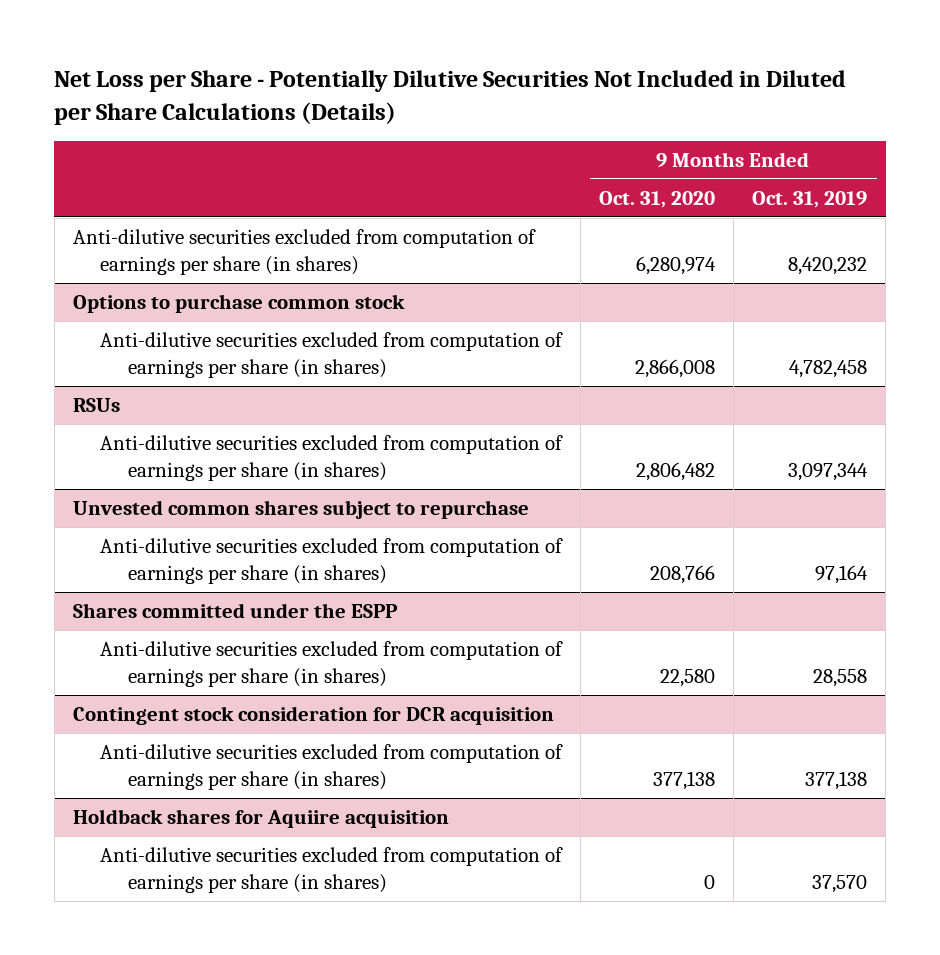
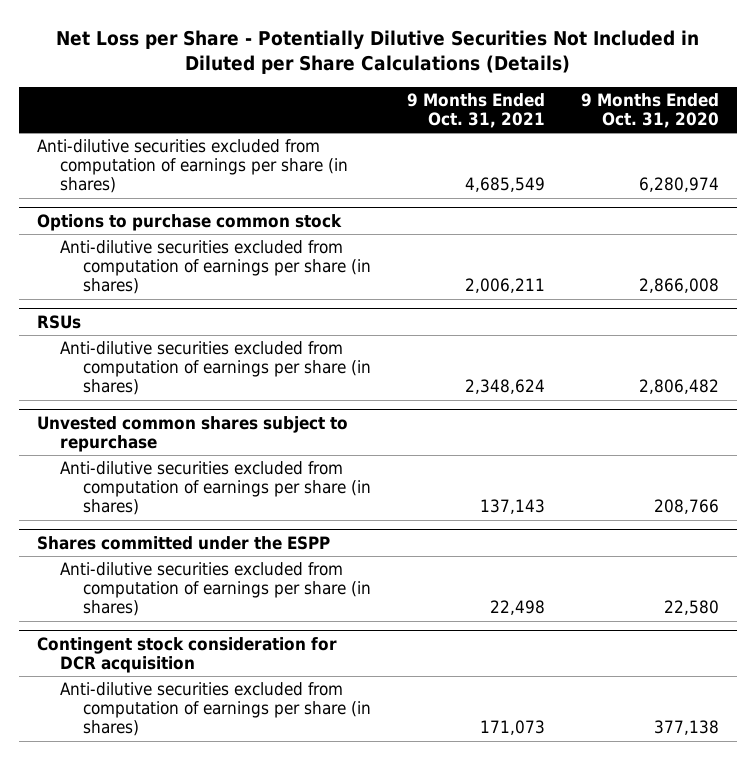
- | 9 Months Ended Oct. 31, 2020 | 9 Months Ended Oct. 31, 2019
+ | 9 Months Ended Oct. 31, 2021 | 9 Months Ended Oct. 31, 2020
- Holdback shares for Aquiire acquisition
- Anti-dilutive securities excluded from computation of earnings per share (in shares) | 0 | 37,570

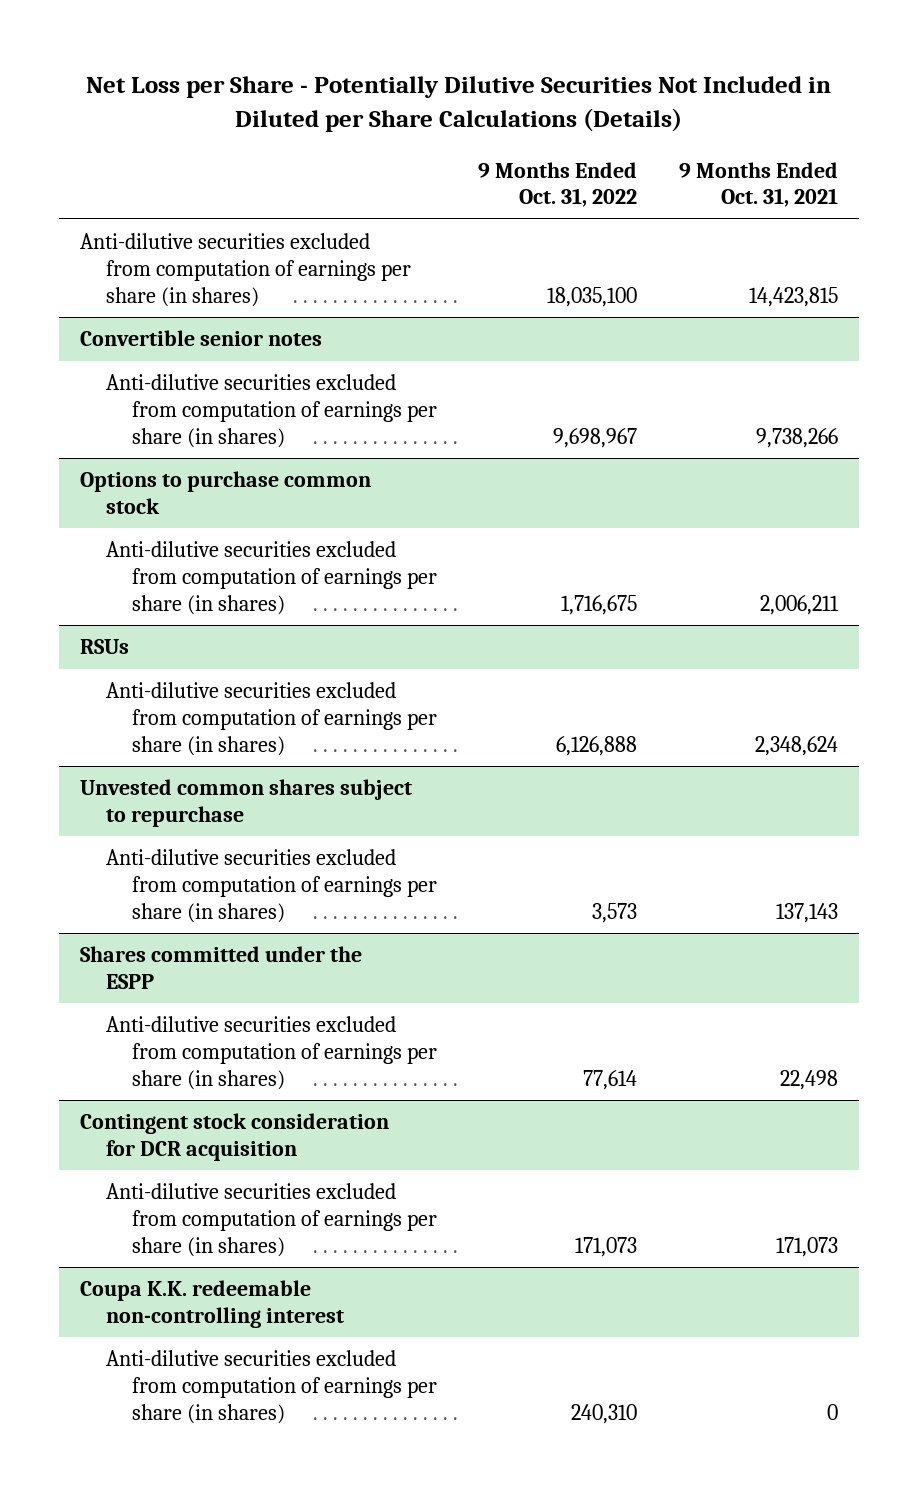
- | 9 Months Ended Oct. 31, 2021 | 9 Months Ended Oct. 31, 2020
+ | 9 Months Ended Oct. 31, 2022 | 9 Months Ended Oct. 31, 2021
- Anti-dilutive securities excluded from computation of earnings per share (in shares) | 4,685,549 | 6,280,974
+ Anti-dilutive securities excluded from computation of earnings per share (in shares) | 18,035,100 | 14,423,815
+ Convertible senior notes
+ Anti-dilutive securities excluded from computation of earnings per share (in shares) | 9,698,967 | 9,738,266
+ Coupa K.K. redeemable non-controlling interest
+ Anti-dilutive securities excluded from computation of earnings per share (in shares) | 240,310 | 0

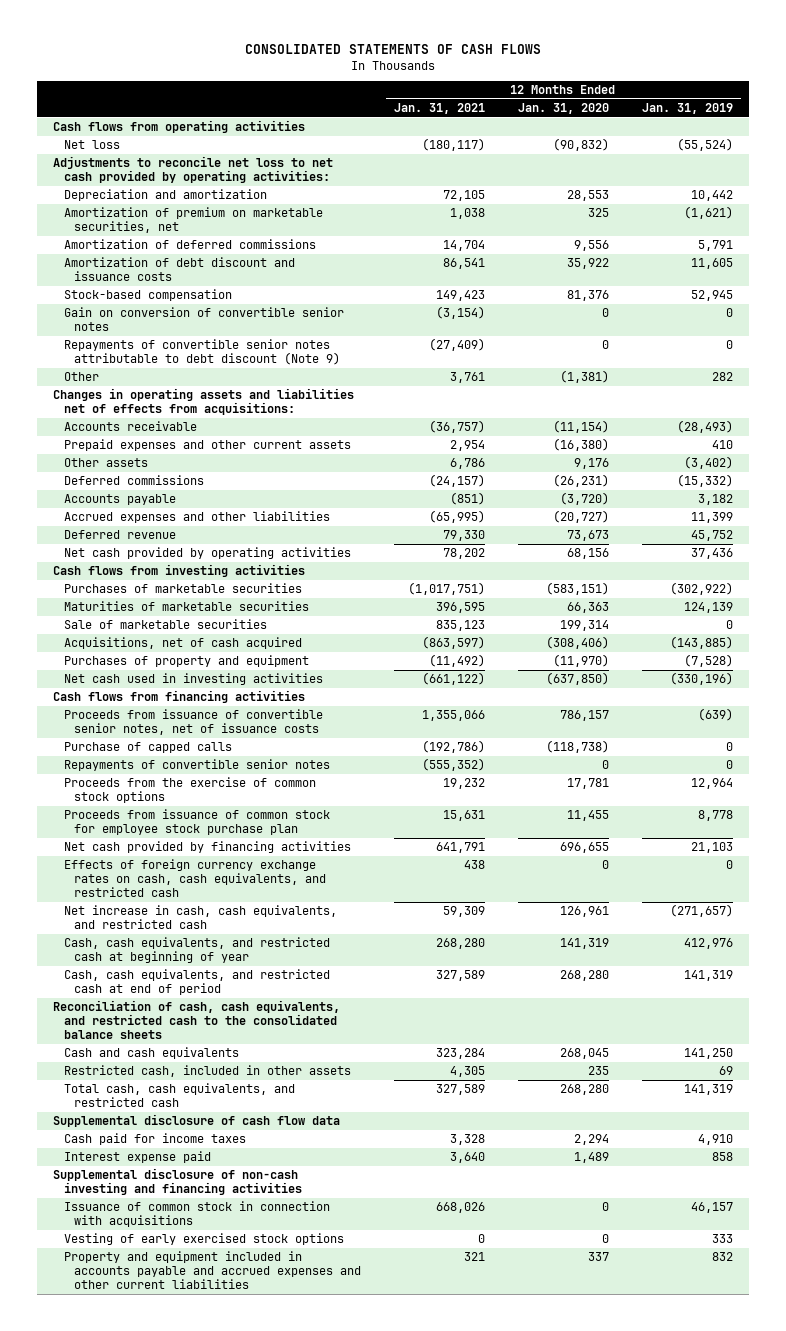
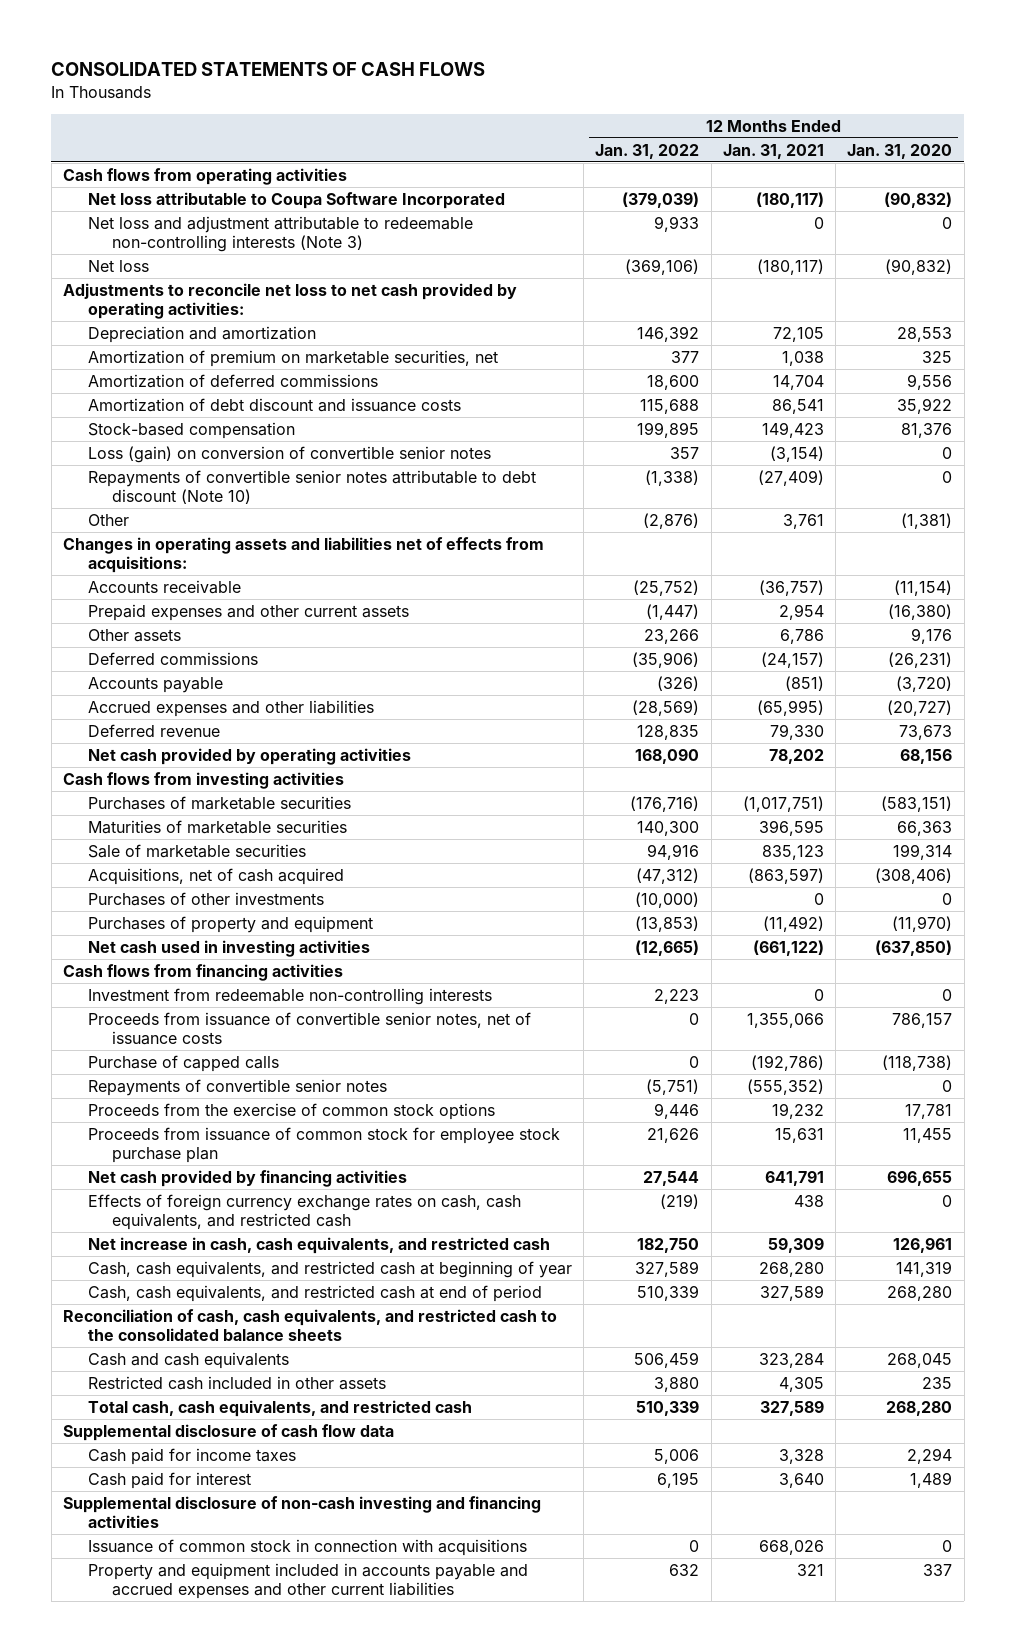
- | 12 Months Ended Jan. 31, 2021 | 12 Months Ended Jan. 31, 2020 | 12 Months Ended Jan. 31, 2019
+ | 12 Months Ended Jan. 31, 2022 | 12 Months Ended Jan. 31, 2021 | 12 Months Ended Jan. 31, 2020
+ Net loss attributable to Coupa Software Incorporated | (379,039) | (180,117) | (90,832)
+ Net loss and adjustment attributable to redeemable non-controlling interests (Note 3) | 9,933 | 0 | 0
- Gain on conversion of convertible senior notes | (3,154) | 0 | 0
- Repayments of convertible senior notes attributable to debt discount (Note 9) | (27,409) | 0 | 0
+ Loss (gain) on conversion of convertible senior notes | 357 | (3,154) | 0
+ Repayments of convertible senior notes attributable to debt discount (Note 10) | (1,338) | (27,409) | 0
+ Purchases of other investments | (10,000) | 0 | 0
+ Investment from redeemable non-controlling interests | 2,223 | 0 | 0
- Restricted cash, included in other assets | 4,305 | 235 | 69
+ Restricted cash included in other assets | 3,880 | 4,305 | 235
- Interest expense paid | 3,640 | 1,489 | 858
+ Cash paid for interest | 6,195 | 3,640 | 1,489
- Vesting of early exercised stock options | 0 | 0 | 333

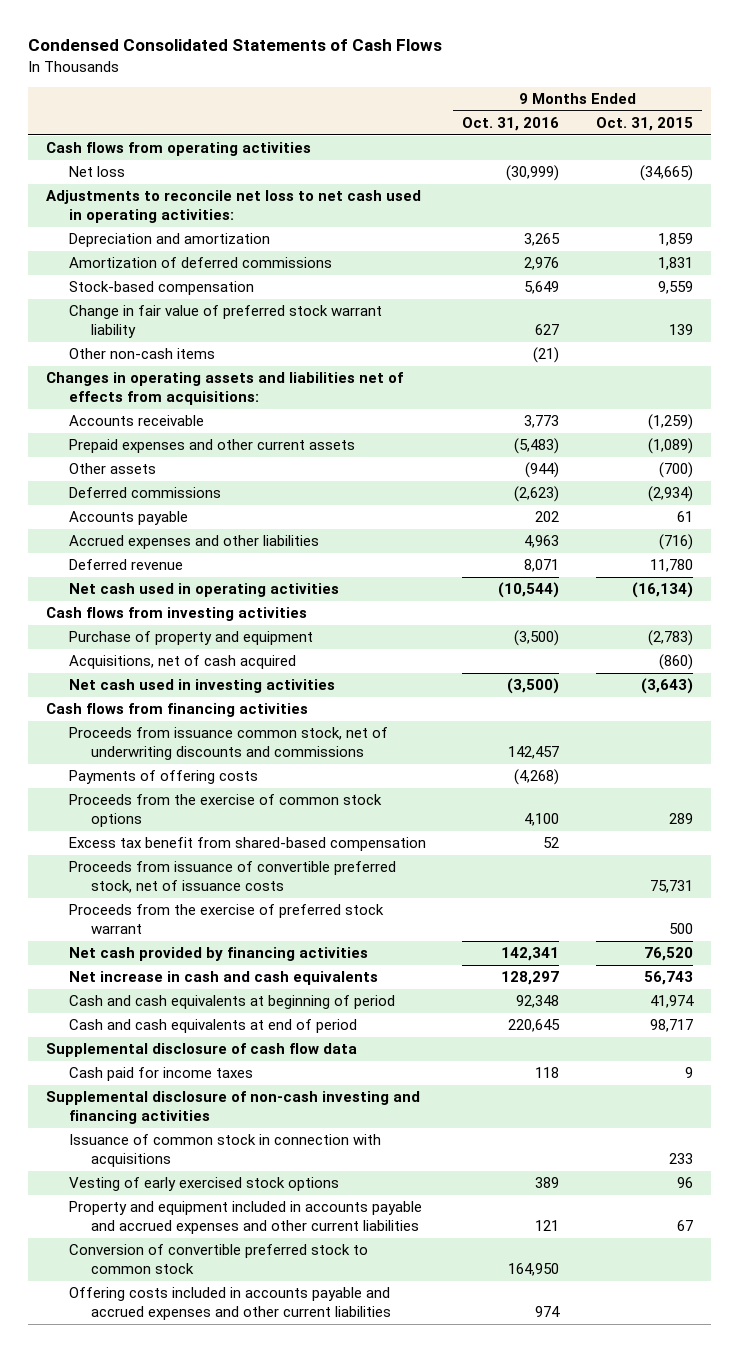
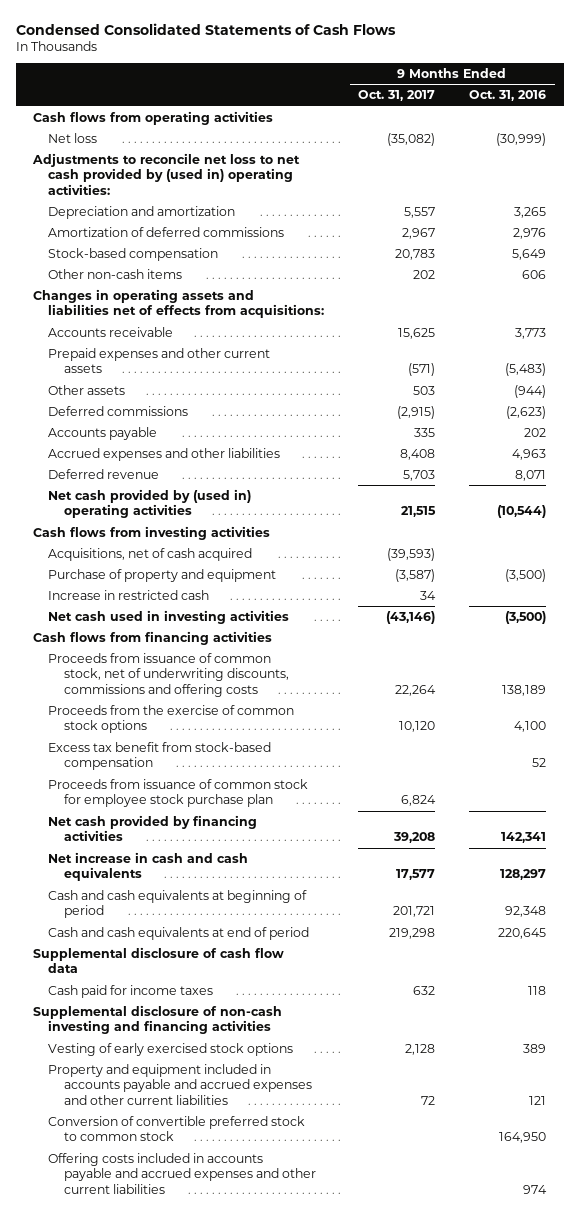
- | 9 Months Ended Oct. 31, 2016 | 9 Months Ended Oct. 31, 2015
+ | 9 Months Ended Oct. 31, 2017 | 9 Months Ended Oct. 31, 2016
- Adjustments to reconcile net loss to net cash used in operating activities:
+ Adjustments to reconcile net loss to net cash provided by (used in) operating activities:
- Change in fair value of preferred stock warrant liability | 627 | 139
- Other non-cash items | (21) |
+ Other non-cash items | 202 | 606
- Net cash used in operating activities | (10,544) | (16,134)
+ Net cash provided by (used in) operating activities | 21,515 | (10,544)
moved down: Purchase of property and equipment | (3,587) | (3,500)
+ Increase in restricted cash | 34 |
- Proceeds from issuance common stock, net of underwriting discounts and commissions | 142,457 |
- Payments of offering costs | (4,268) |
+ Proceeds from issuance of common stock, net of underwriting discounts, commissions and offering costs | 22,264 | 138,189
- Excess tax benefit from shared-based compensation | 52 |
- Proceeds from issuance of convertible preferred stock, net of issuance costs | | 75,731
- Proceeds from the exercise of preferred stock warrant | | 500
+ Excess tax benefit from stock-based compensation | | 52
+ Proceeds from issuance of common stock for employee stock purchase plan | 6,824 |
- Issuance of common stock in connection with acquisitions | | 233

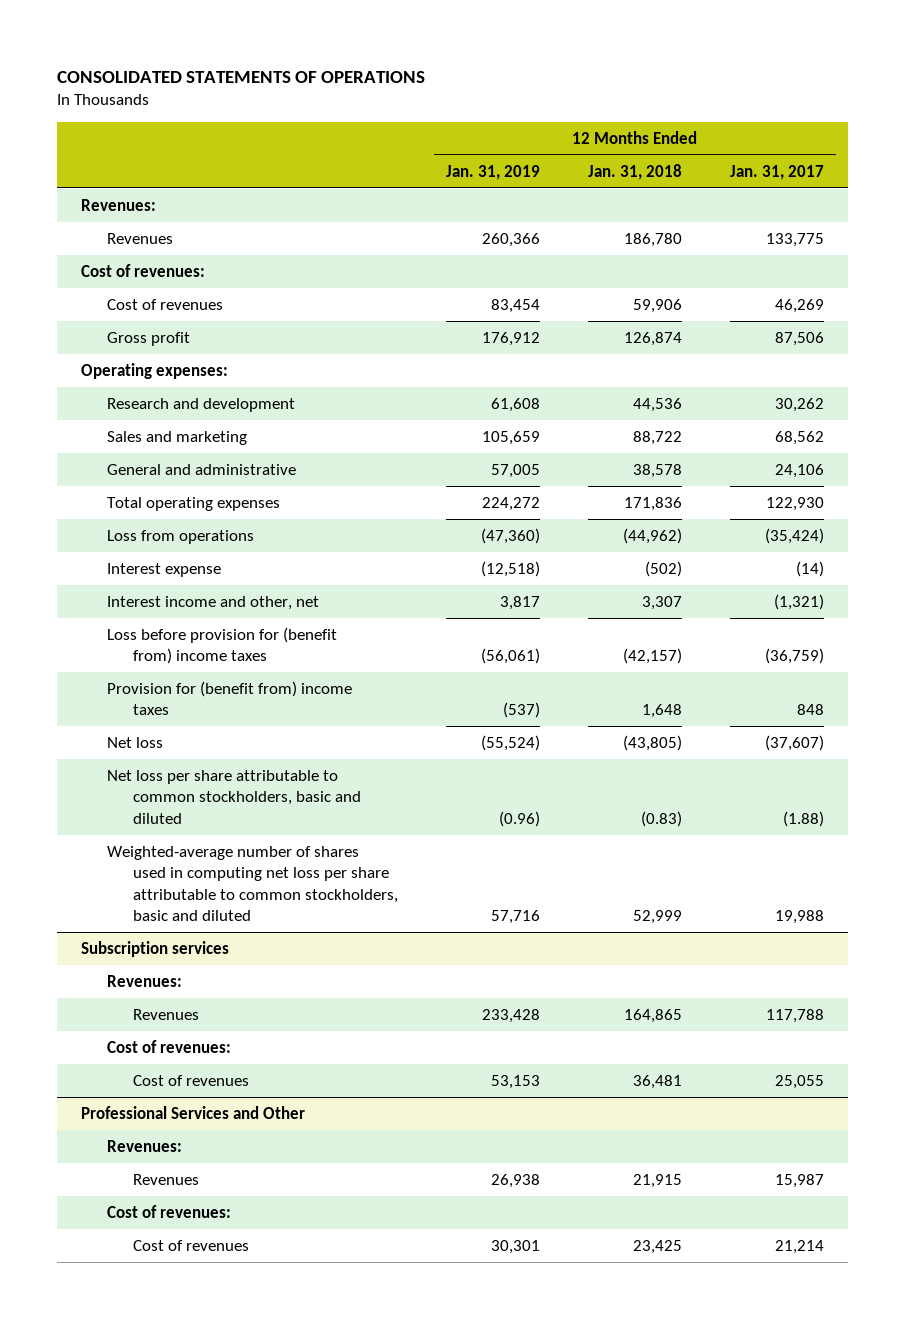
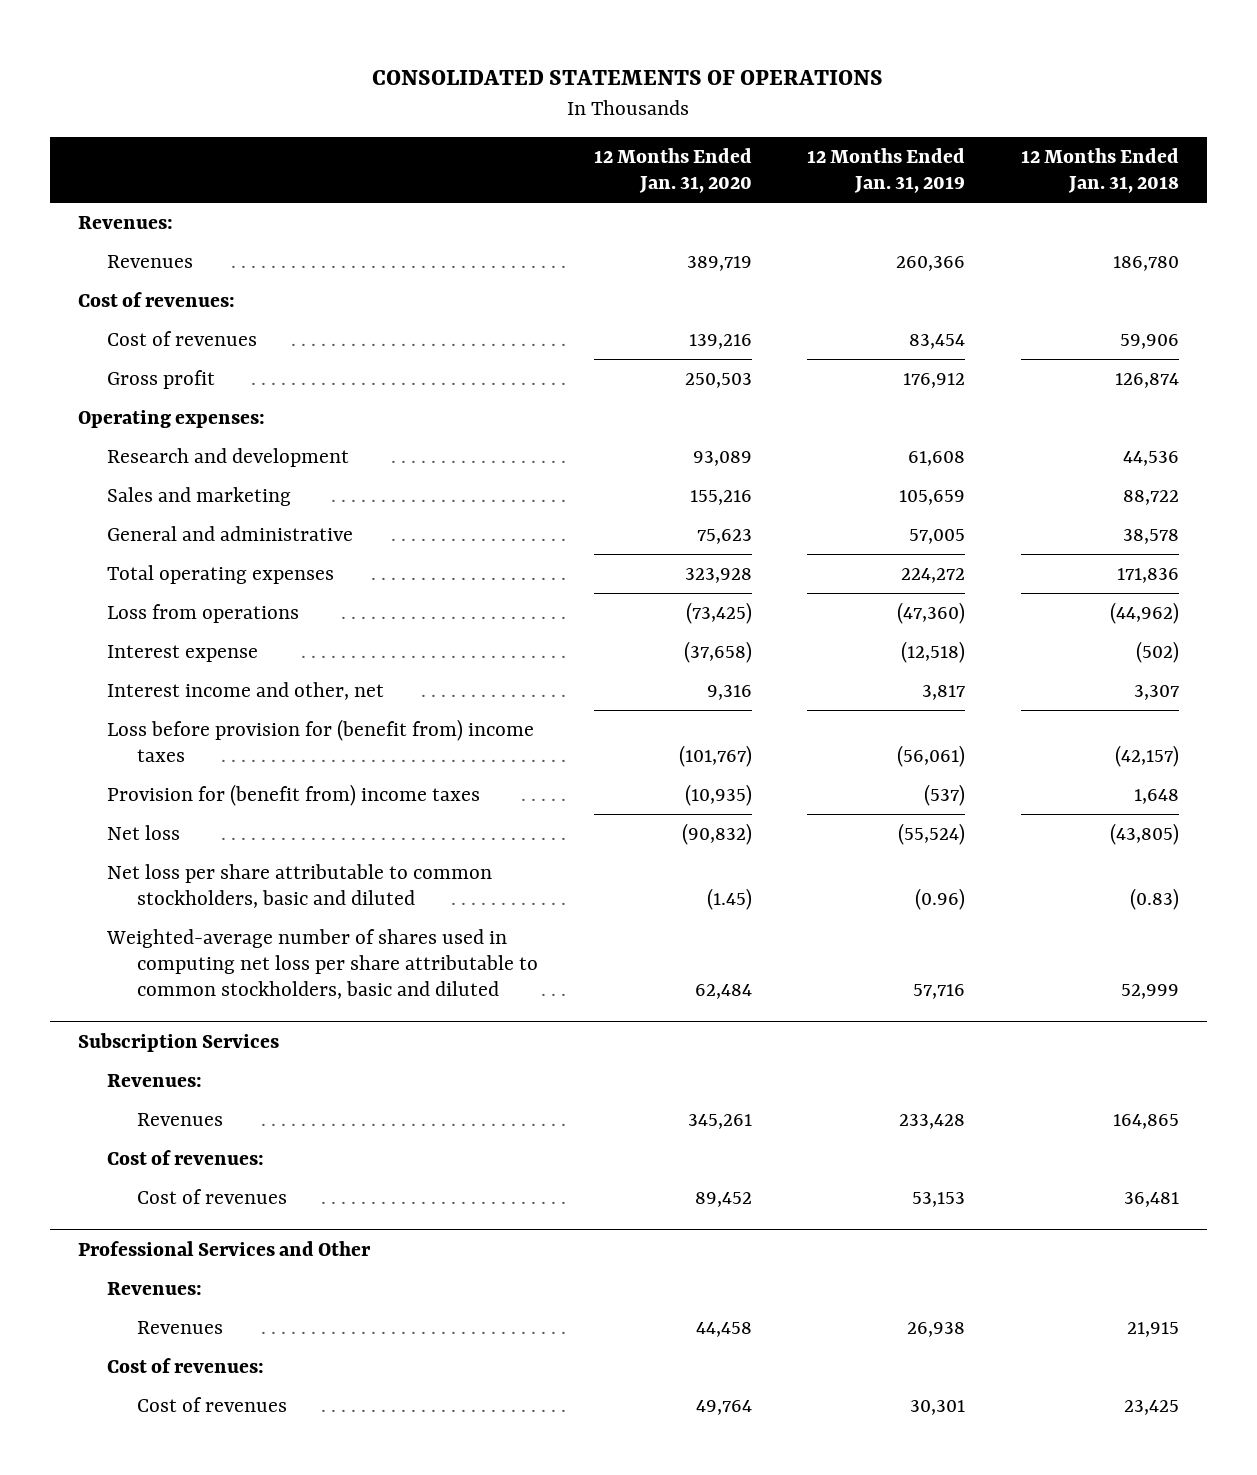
- | 12 Months Ended Jan. 31, 2019 | 12 Months Ended Jan. 31, 2018 | 12 Months Ended Jan. 31, 2017
+ | 12 Months Ended Jan. 31, 2020 | 12 Months Ended Jan. 31, 2019 | 12 Months Ended Jan. 31, 2018
- Subscription services
+ Subscription Services

